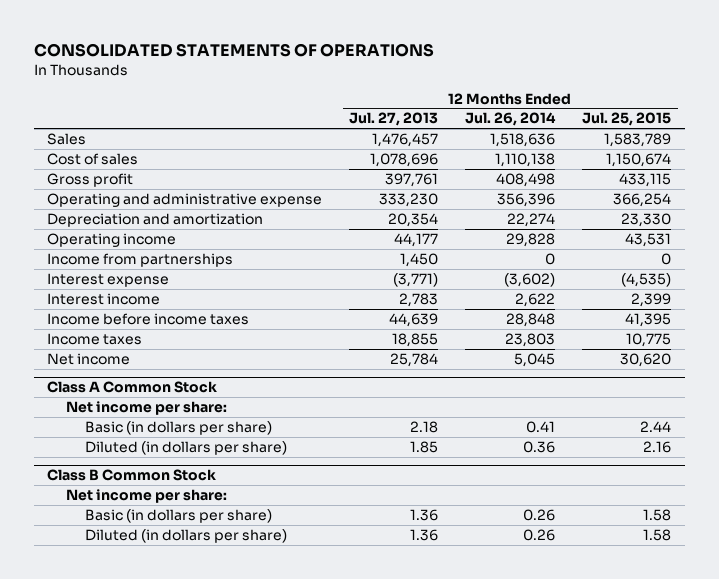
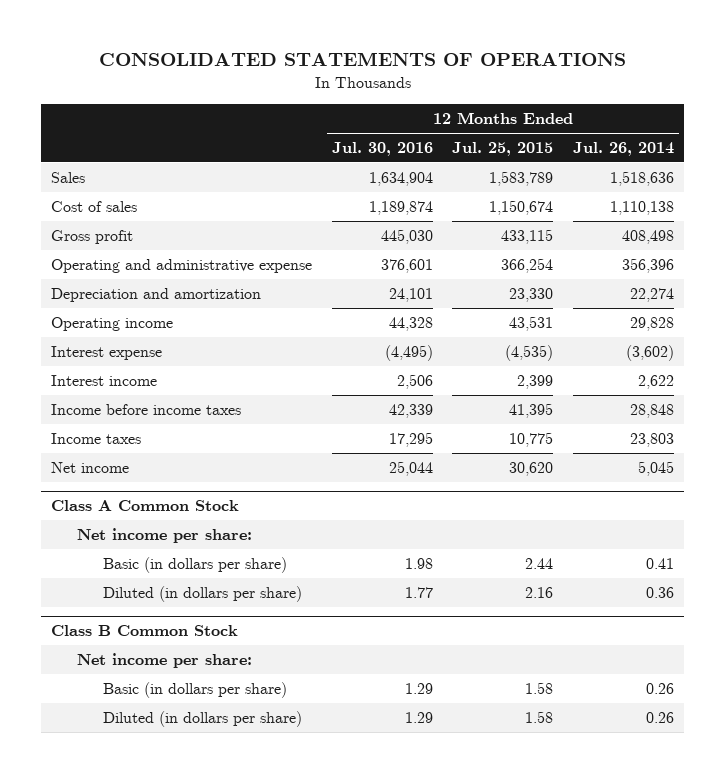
- | 12 Months Ended Jul. 27, 2013 | 12 Months Ended Jul. 26, 2014 | 12 Months Ended Jul. 25, 2015
+ | 12 Months Ended Jul. 30, 2016 | 12 Months Ended Jul. 25, 2015 | 12 Months Ended Jul. 26, 2014
- Income from partnerships | 1,450 | 0 | 0

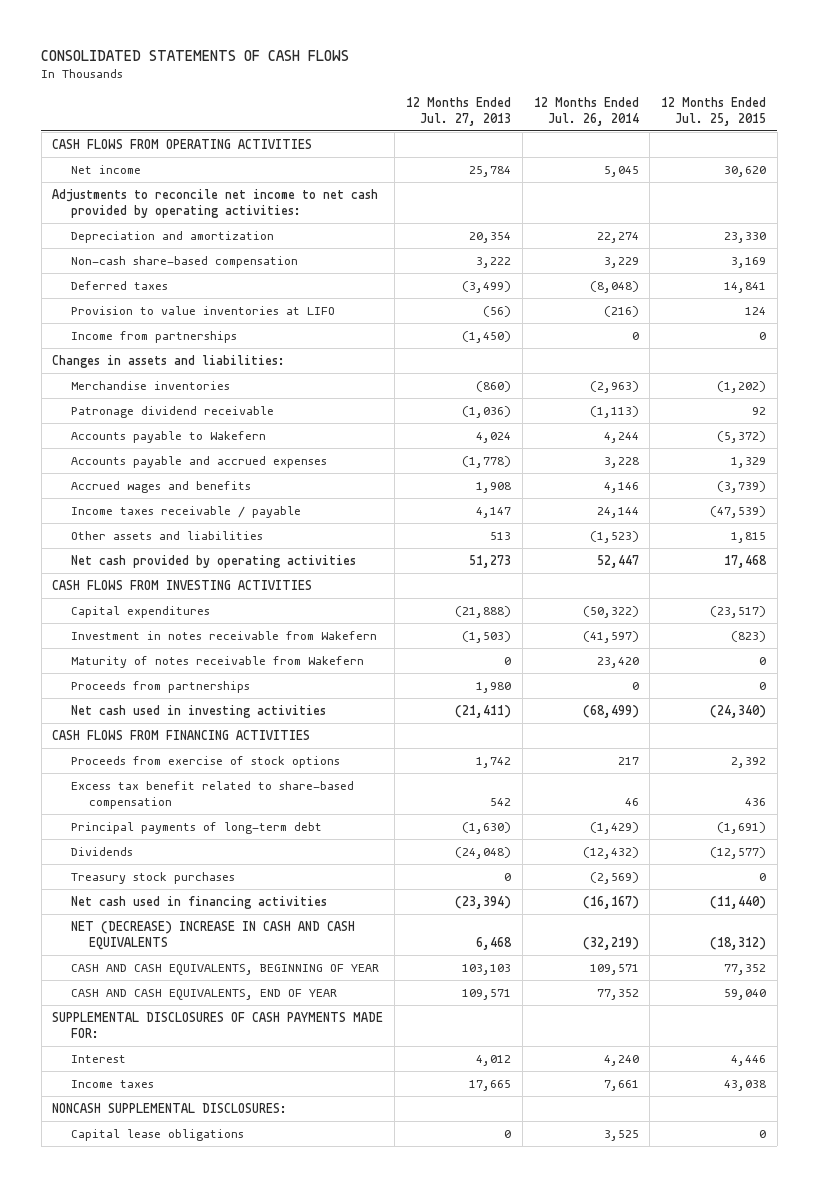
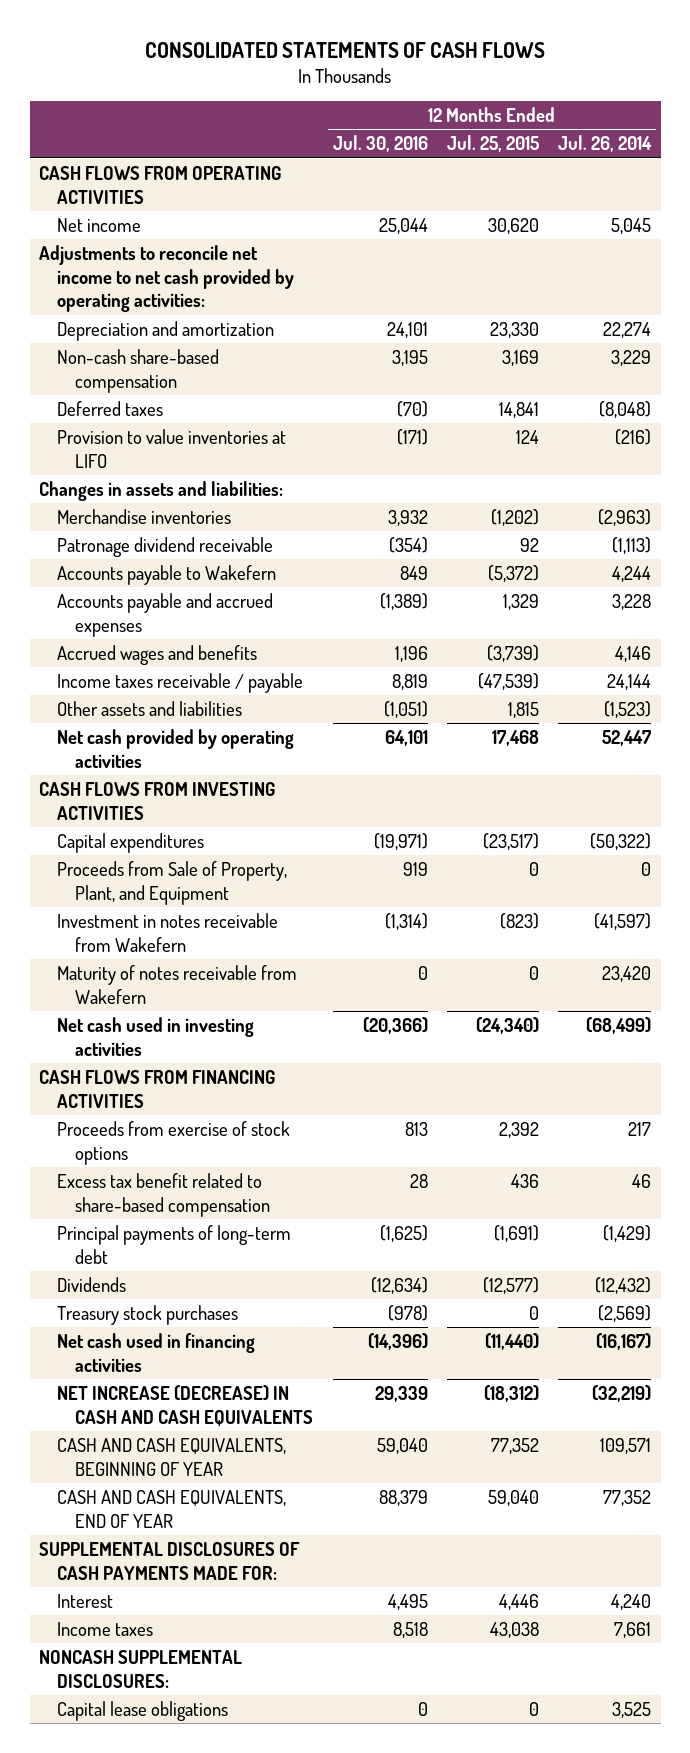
- | 12 Months Ended Jul. 27, 2013 | 12 Months Ended Jul. 26, 2014 | 12 Months Ended Jul. 25, 2015
+ | 12 Months Ended Jul. 30, 2016 | 12 Months Ended Jul. 25, 2015 | 12 Months Ended Jul. 26, 2014
- Income from partnerships | (1,450) | 0 | 0
+ Proceeds from Sale of Property, Plant, and Equipment | 919 | 0 | 0
- Proceeds from partnerships | 1,980 | 0 | 0
- NET (DECREASE) INCREASE IN CASH AND CASH EQUIVALENTS | 6,468 | (32,219) | (18,312)
+ NET INCREASE (DECREASE) IN CASH AND CASH EQUIVALENTS | 29,339 | (18,312) | (32,219)

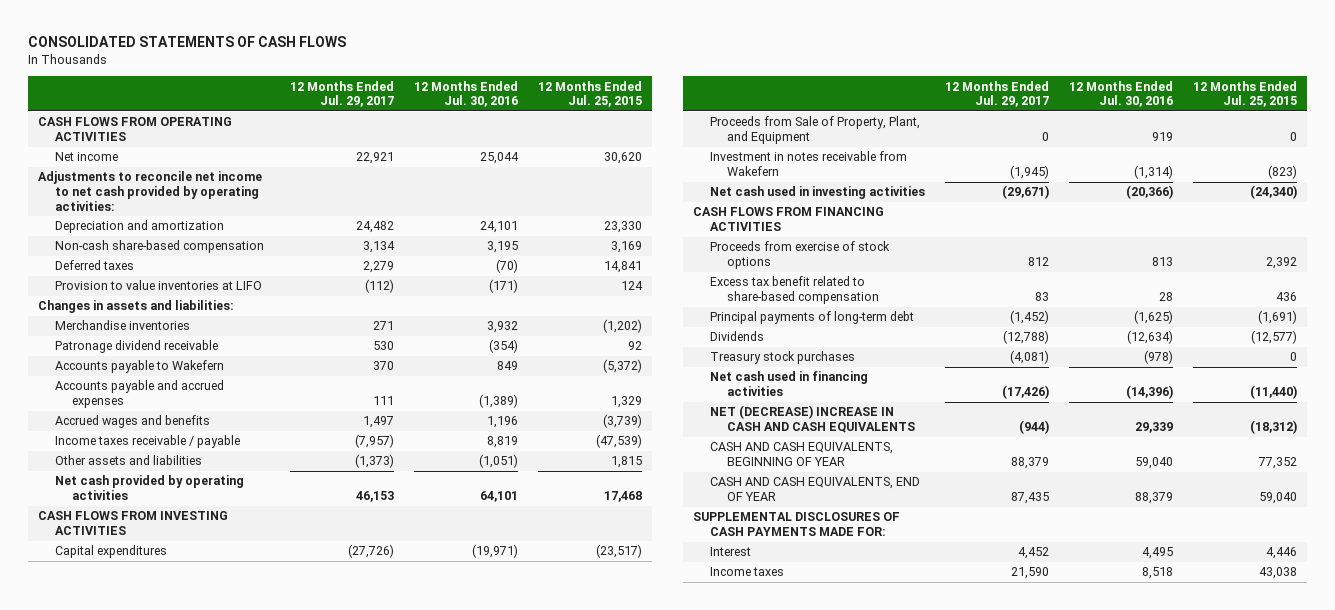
- | 12 Months Ended Jul. 30, 2016 | 12 Months Ended Jul. 25, 2015 | 12 Months Ended Jul. 26, 2014
+ | 12 Months Ended Jul. 29, 2017 | 12 Months Ended Jul. 30, 2016 | 12 Months Ended Jul. 25, 2015
- Maturity of notes receivable from Wakefern | 0 | 0 | 23,420
- NET INCREASE (DECREASE) IN CASH AND CASH EQUIVALENTS | 29,339 | (18,312) | (32,219)
+ NET (DECREASE) INCREASE IN CASH AND CASH EQUIVALENTS | (944) | 29,339 | (18,312)
- NONCASH SUPPLEMENTAL DISCLOSURES:
- Capital lease obligations | 0 | 0 | 3,525

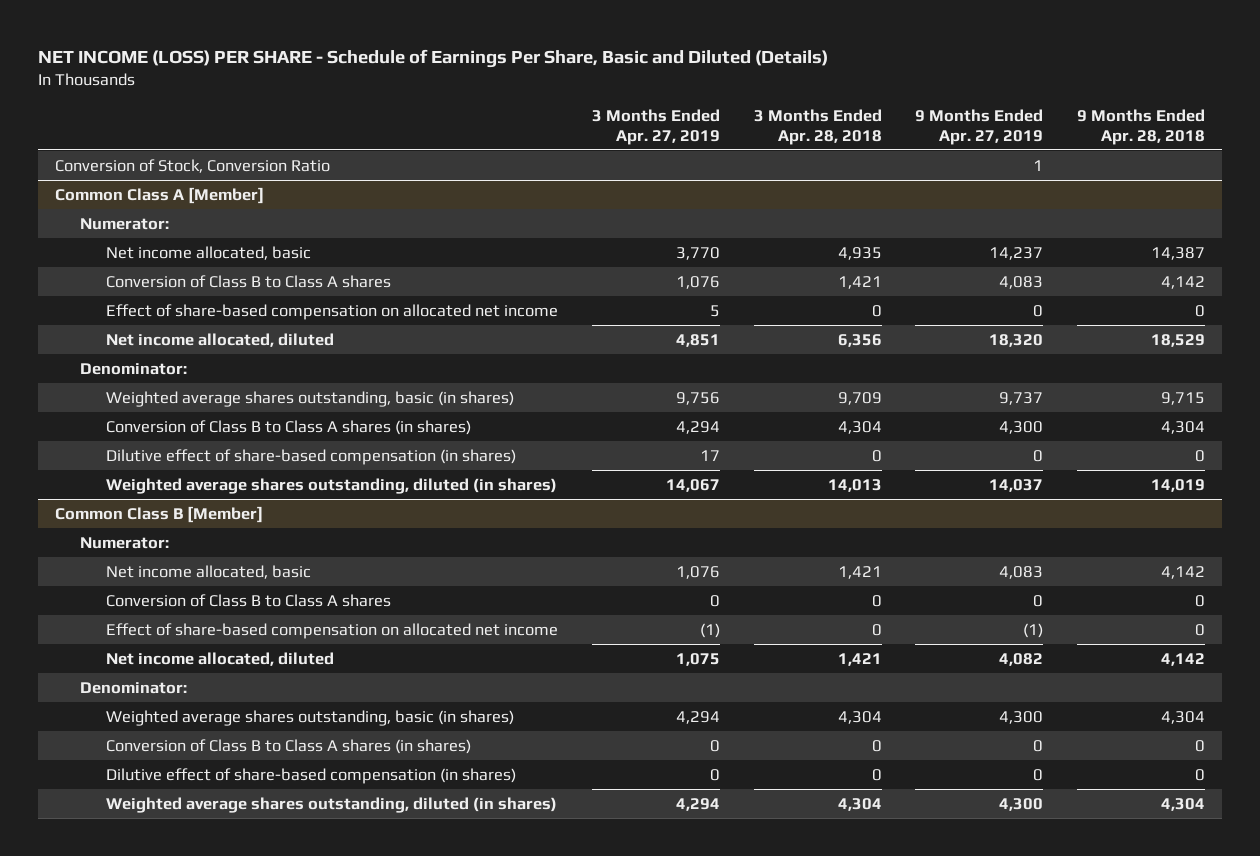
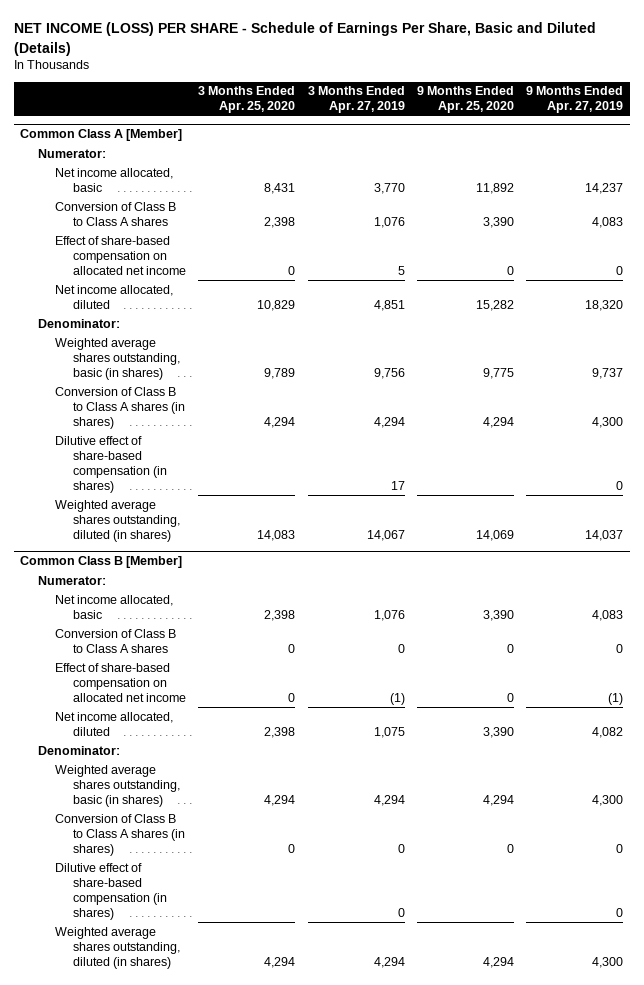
- | 3 Months Ended Apr. 27, 2019 | 3 Months Ended Apr. 28, 2018 | 9 Months Ended Apr. 27, 2019 | 9 Months Ended Apr. 28, 2018
+ | 3 Months Ended Apr. 25, 2020 | 3 Months Ended Apr. 27, 2019 | 9 Months Ended Apr. 25, 2020 | 9 Months Ended Apr. 27, 2019
- Conversion of Stock, Conversion Ratio | | | 1 |

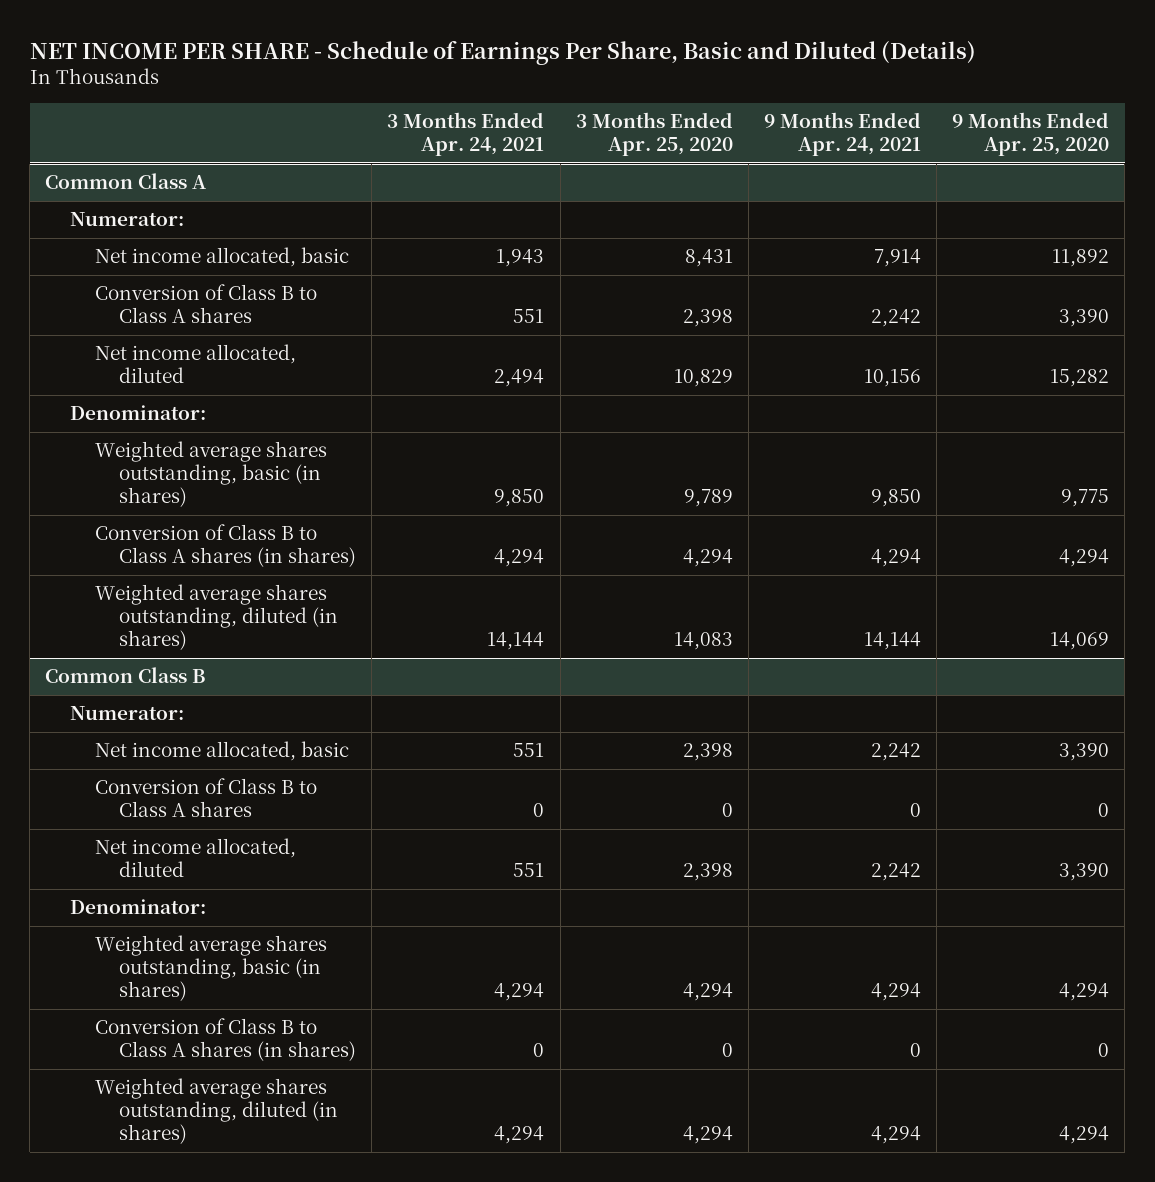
- NET INCOME (LOSS) PER SHARE - Schedule of Earnings Per Share, Basic and Diluted (Details)
+ NET INCOME PER SHARE - Schedule of Earnings Per Share, Basic and Diluted (Details)
- | 3 Months Ended Apr. 25, 2020 | 3 Months Ended Apr. 27, 2019 | 9 Months Ended Apr. 25, 2020 | 9 Months Ended Apr. 27, 2019
+ | 3 Months Ended Apr. 24, 2021 | 3 Months Ended Apr. 25, 2020 | 9 Months Ended Apr. 24, 2021 | 9 Months Ended Apr. 25, 2020
- Common Class A [Member]
+ Common Class A
- Effect of share-based compensation on allocated net income | 0 | 5 | 0 | 0
- Dilutive effect of share-based compensation (in shares) | | 17 | | 0
- Common Class B [Member]
+ Common Class B
- Effect of share-based compensation on allocated net income | 0 | (1) | 0 | (1)
- Dilutive effect of share-based compensation (in shares) | | 0 | | 0

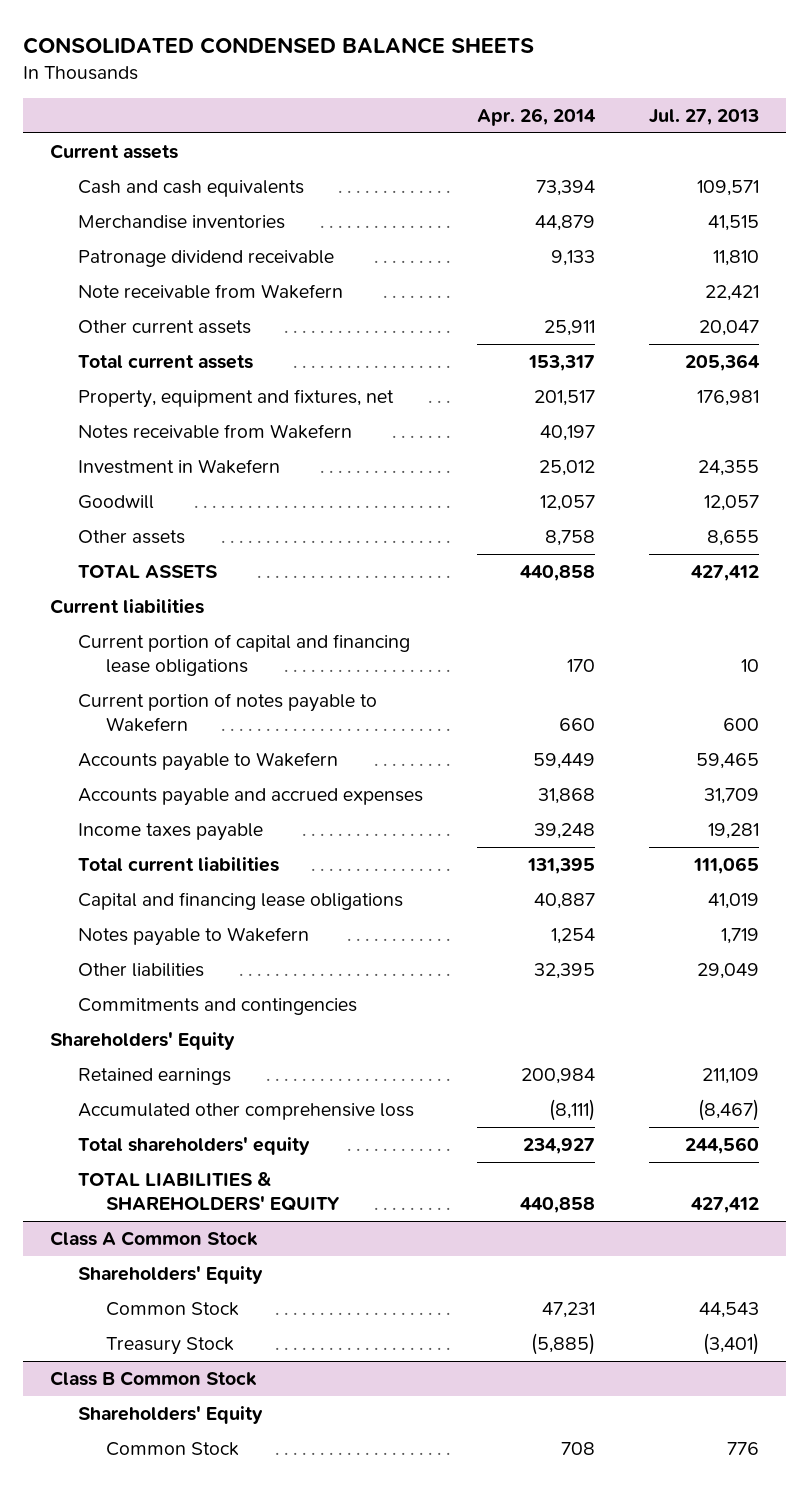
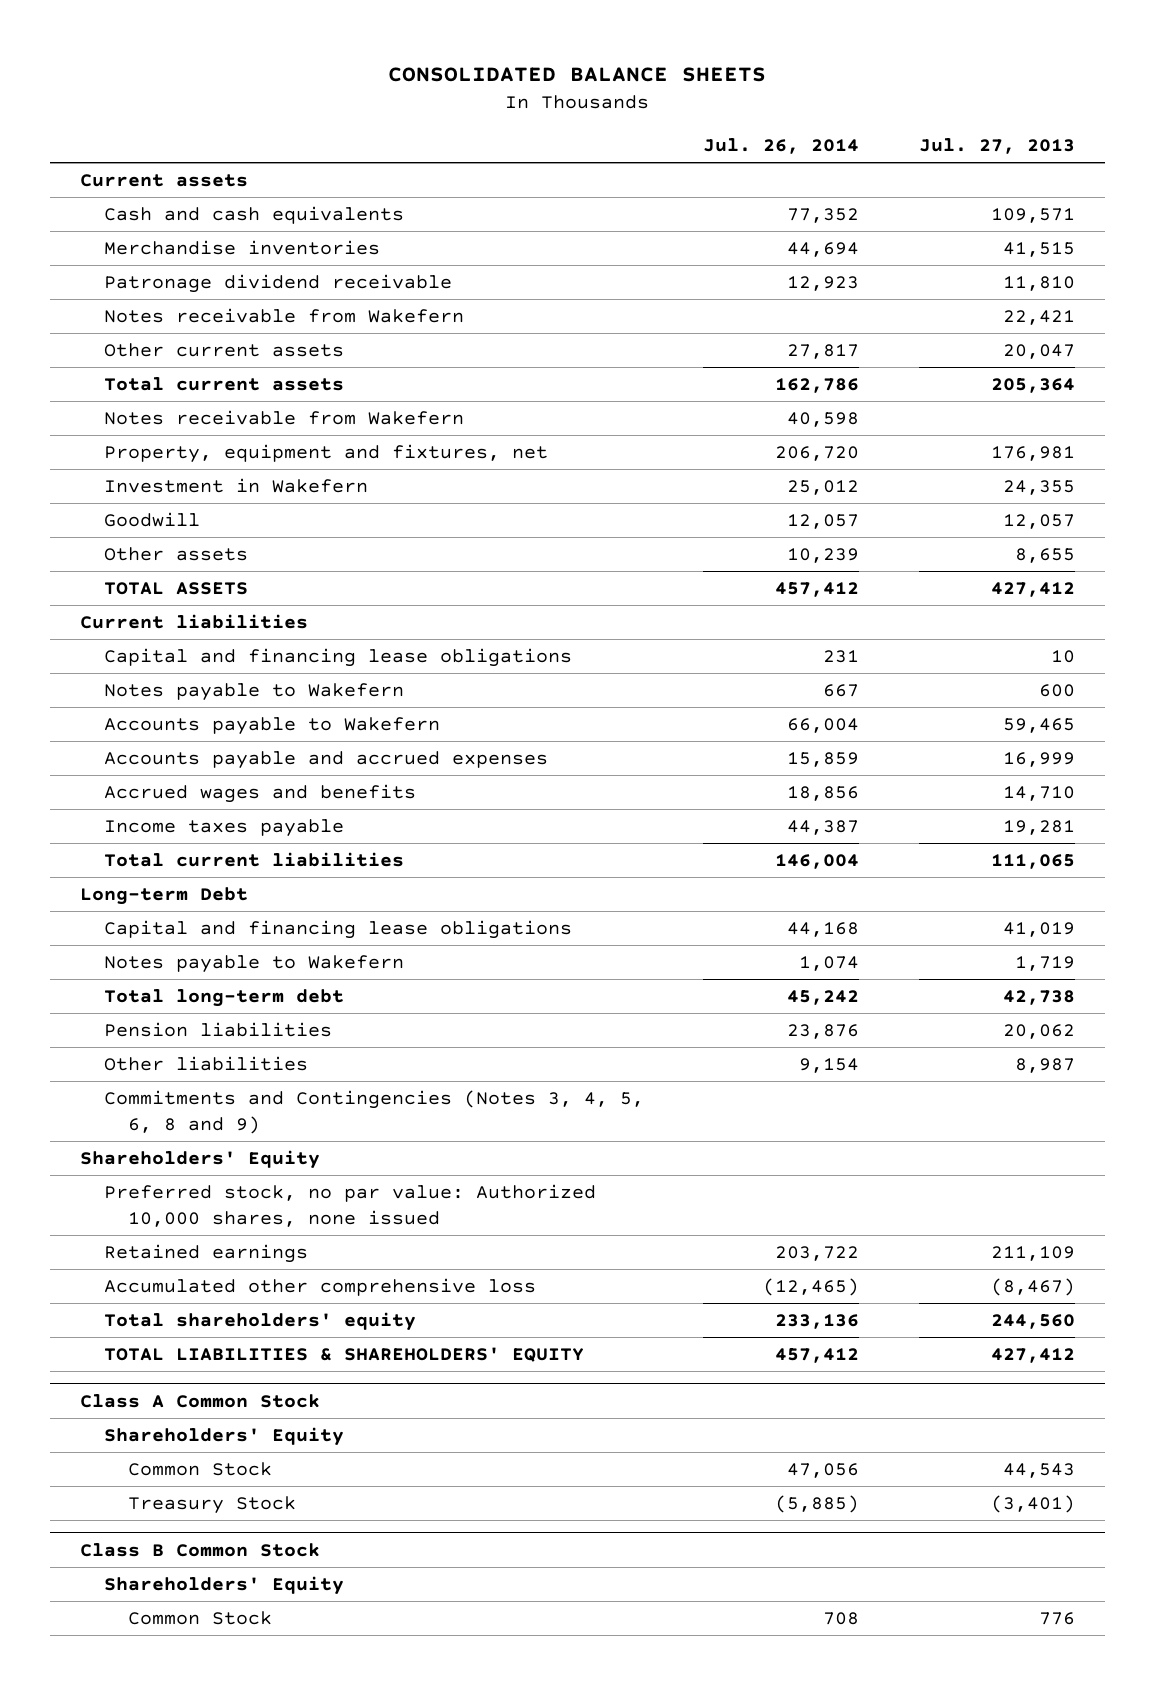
- CONSOLIDATED CONDENSED BALANCE SHEETS
+ CONSOLIDATED BALANCE SHEETS
- | Apr. 26, 2014 | Jul. 27, 2013
+ | Jul. 26, 2014 | Jul. 27, 2013
- Note receivable from Wakefern | | 22,421
+ Notes receivable from Wakefern | | 22,421
moved down: Property, equipment and fixtures, net | 206,720 | 176,981
- Current portion of capital and financing lease obligations | 170 | 10
- Current portion of notes payable to Wakefern | 660 | 600
+ Capital and financing lease obligations | 231 | 10
+ Notes payable to Wakefern | 667 | 600
- Accounts payable and accrued expenses | 31,868 | 31,709
+ Accounts payable and accrued expenses | 15,859 | 16,999
+ Accrued wages and benefits | 18,856 | 14,710
+ Long-term Debt
- Other liabilities | 32,395 | 29,049
- Commitments and contingencies
+ Total long-term debt | 45,242 | 42,738
+ Pension liabilities | 23,876 | 20,062
+ Other liabilities | 9,154 | 8,987
+ Commitments and Contingencies (Notes 3, 4, 5, 6, 8 and 9)
+ Preferred stock, no par value: Authorized 10,000 shares, none issued

